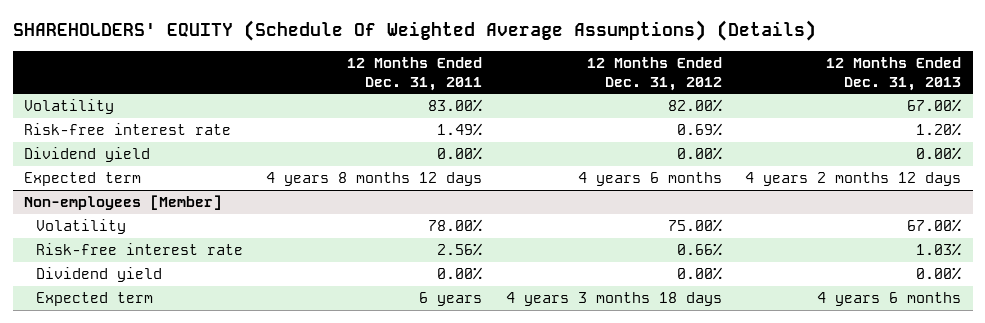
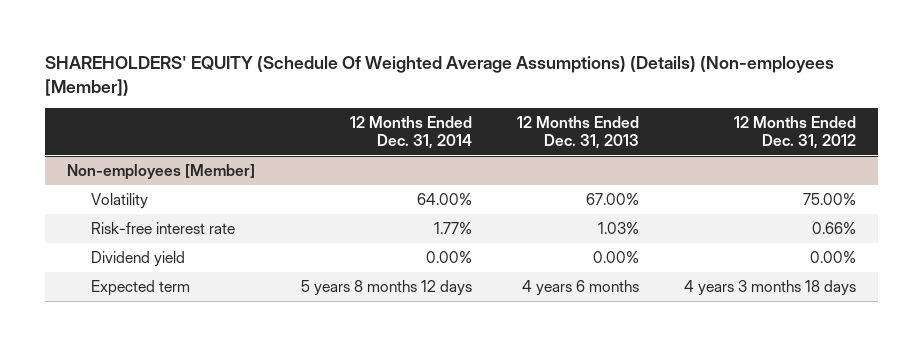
- SHAREHOLDERS' EQUITY (Schedule Of Weighted Average Assumptions) (Details)
+ SHAREHOLDERS' EQUITY (Schedule Of Weighted Average Assumptions) (Details) (Non-employees [Member])
- | 12 Months Ended Dec. 31, 2011 | 12 Months Ended Dec. 31, 2012 | 12 Months Ended Dec. 31, 2013
+ | 12 Months Ended Dec. 31, 2014 | 12 Months Ended Dec. 31, 2013 | 12 Months Ended Dec. 31, 2012
- Volatility | 83.00% | 82.00% | 67.00%
- Risk-free interest rate | 1.49% | 0.69% | 1.20%
- Dividend yield | 0.00% | 0.00% | 0.00%
- Expected term | 4 years 8 months 12 days | 4 years 6 months | 4 years 2 months 12 days

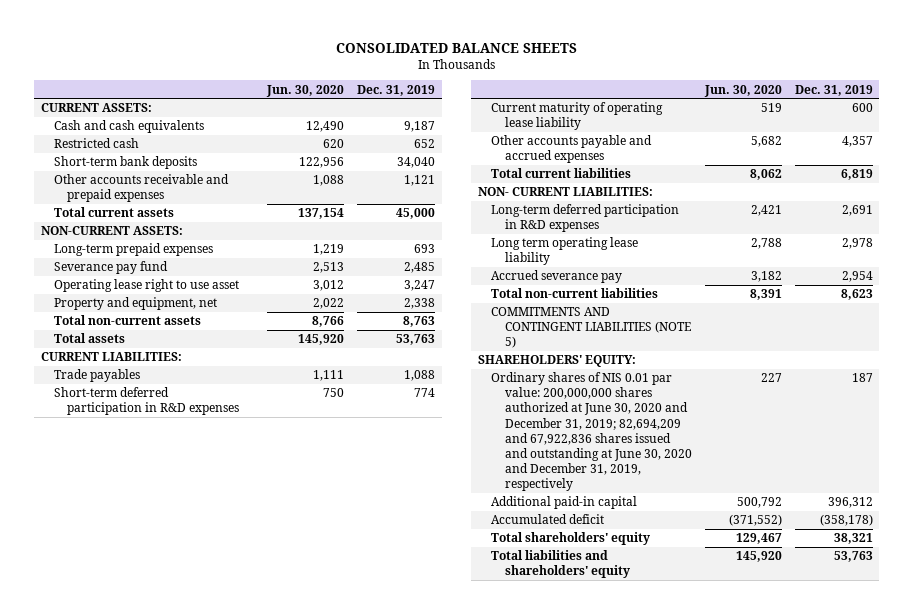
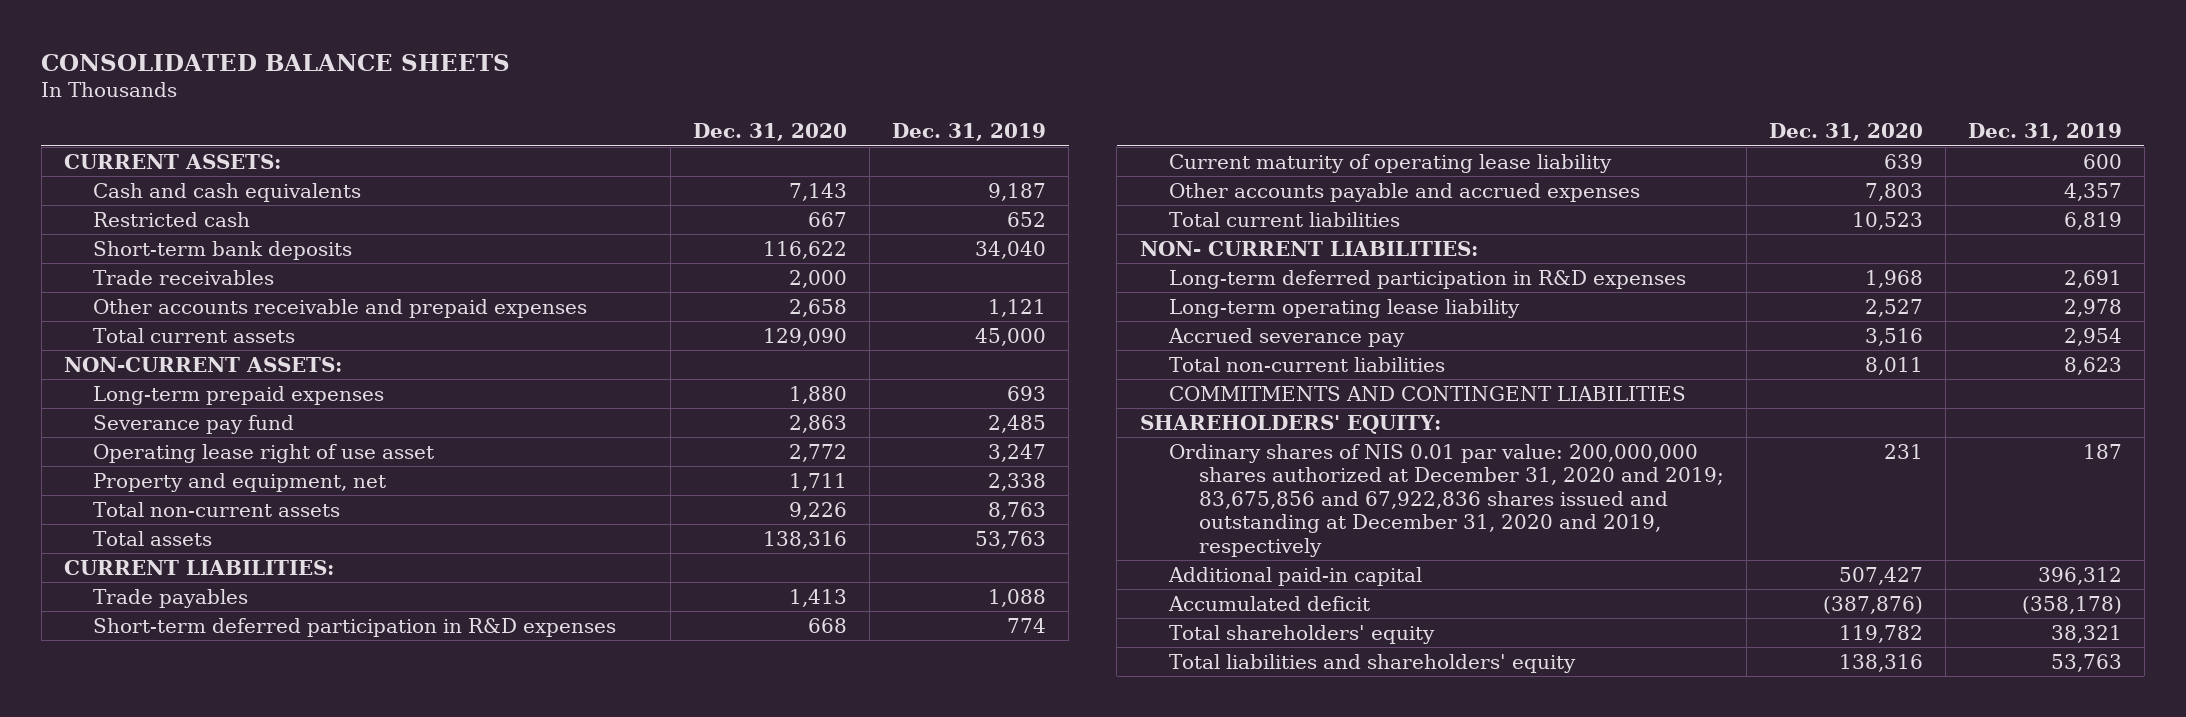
- | Jun. 30, 2020 | Dec. 31, 2019
+ | Dec. 31, 2020 | Dec. 31, 2019
+ Trade receivables | 2,000 |
- Operating lease right to use asset | 3,012 | 3,247
+ Operating lease right of use asset | 2,772 | 3,247
- Long term operating lease liability | 2,788 | 2,978
+ Long-term operating lease liability | 2,527 | 2,978
- COMMITMENTS AND CONTINGENT LIABILITIES (NOTE 5)
+ COMMITMENTS AND CONTINGENT LIABILITIES
- Ordinary shares of NIS 0.01 par value: 200,000,000 shares authorized at June 30, 2020 and December 31, 2019; 82,694,209 and 67,922,836 shares issued and outstanding at June 30, 2020 and December 31, 2019, respectively | 227 | 187
+ Ordinary shares of NIS 0.01 par value: 200,000,000 shares authorized at December 31, 2020 and 2019; 83,675,856 and 67,922,836 shares issued and outstanding at December 31, 2020 and 2019, respectively | 231 | 187

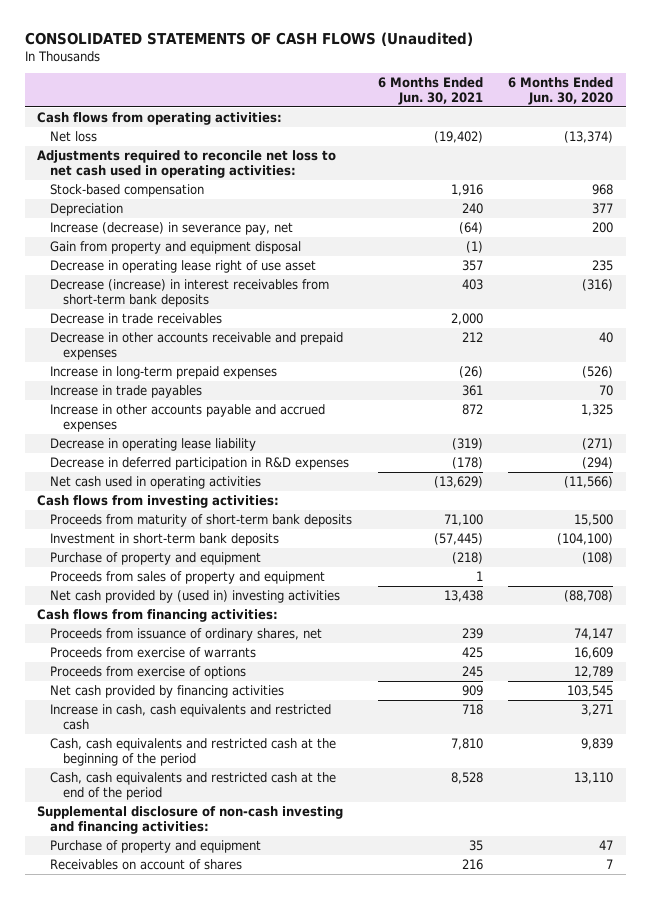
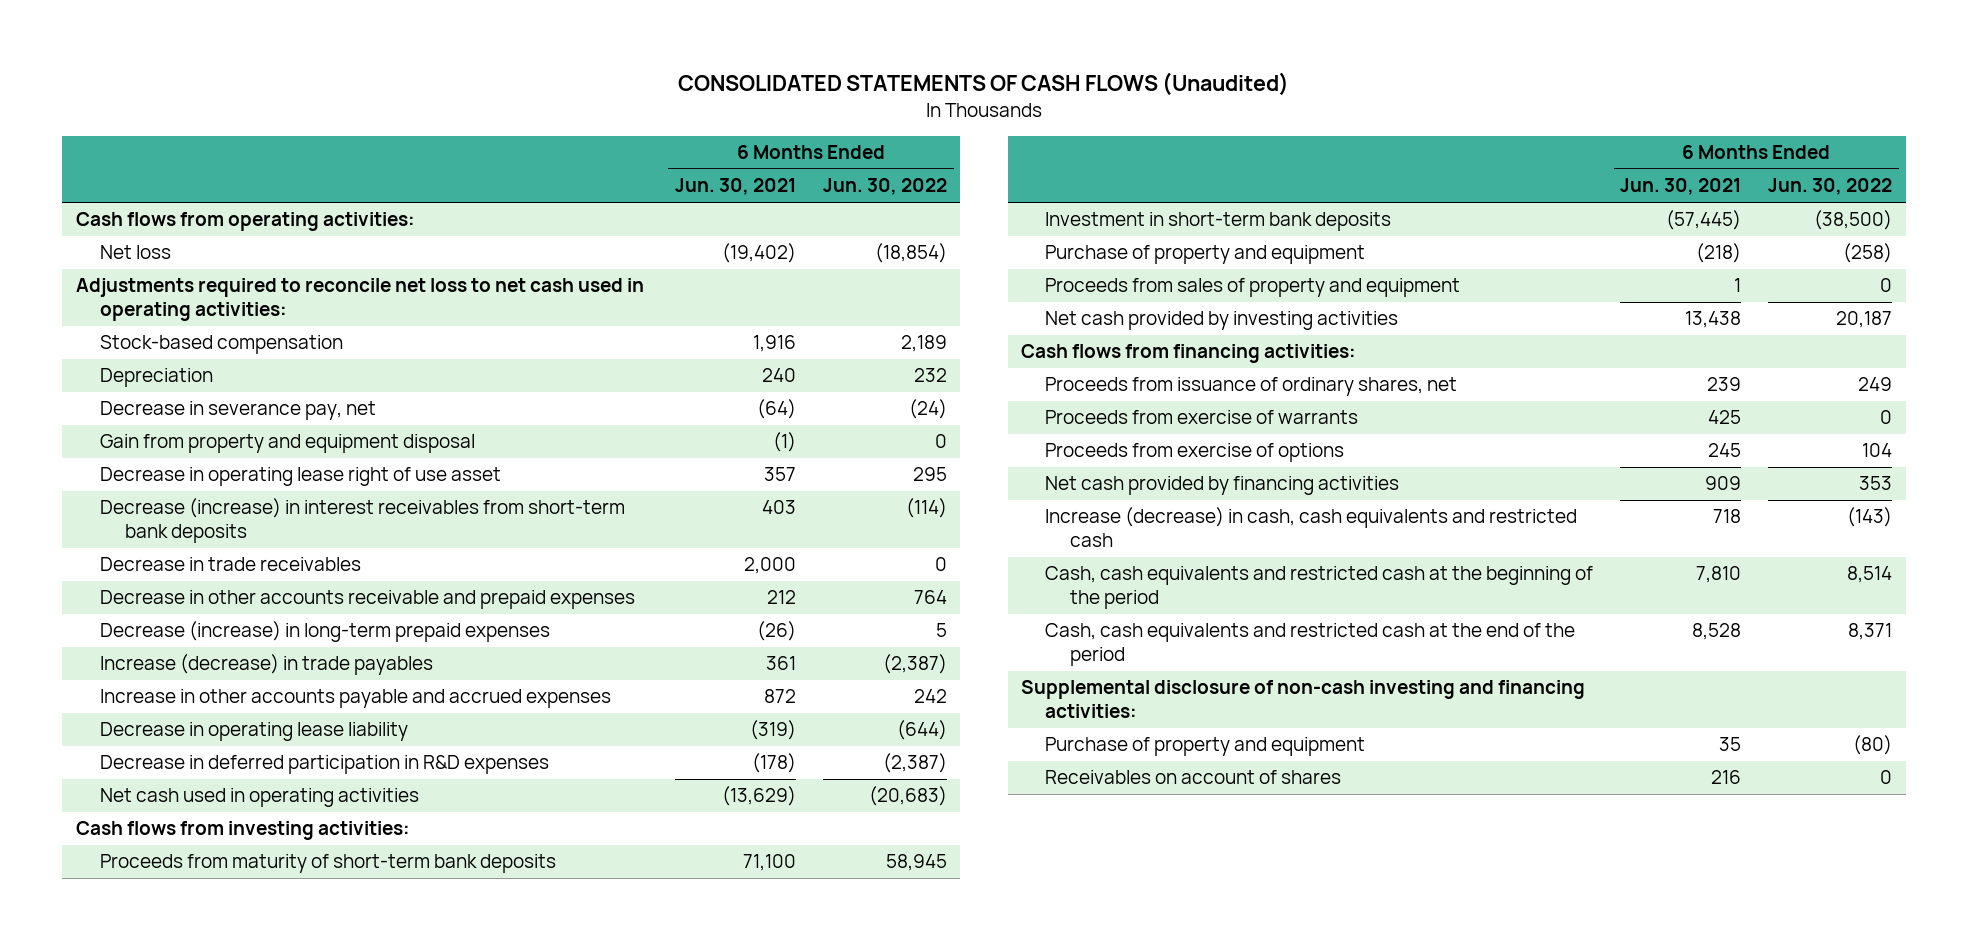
- | 6 Months Ended Jun. 30, 2021 | 6 Months Ended Jun. 30, 2020
+ | 6 Months Ended Jun. 30, 2021 | 6 Months Ended Jun. 30, 2022
- Increase (decrease) in severance pay, net | (64) | 200
+ Decrease in severance pay, net | (64) | (24)
- Increase in long-term prepaid expenses | (26) | (526)
- Increase in trade payables | 361 | 70
+ Decrease (increase) in long-term prepaid expenses | (26) | 5
+ Increase (decrease) in trade payables | 361 | (2,387)
- Net cash provided by (used in) investing activities | 13,438 | (88,708)
+ Net cash provided by investing activities | 13,438 | 20,187
- Increase in cash, cash equivalents and restricted cash | 718 | 3,271
+ Increase (decrease) in cash, cash equivalents and restricted cash | 718 | (143)

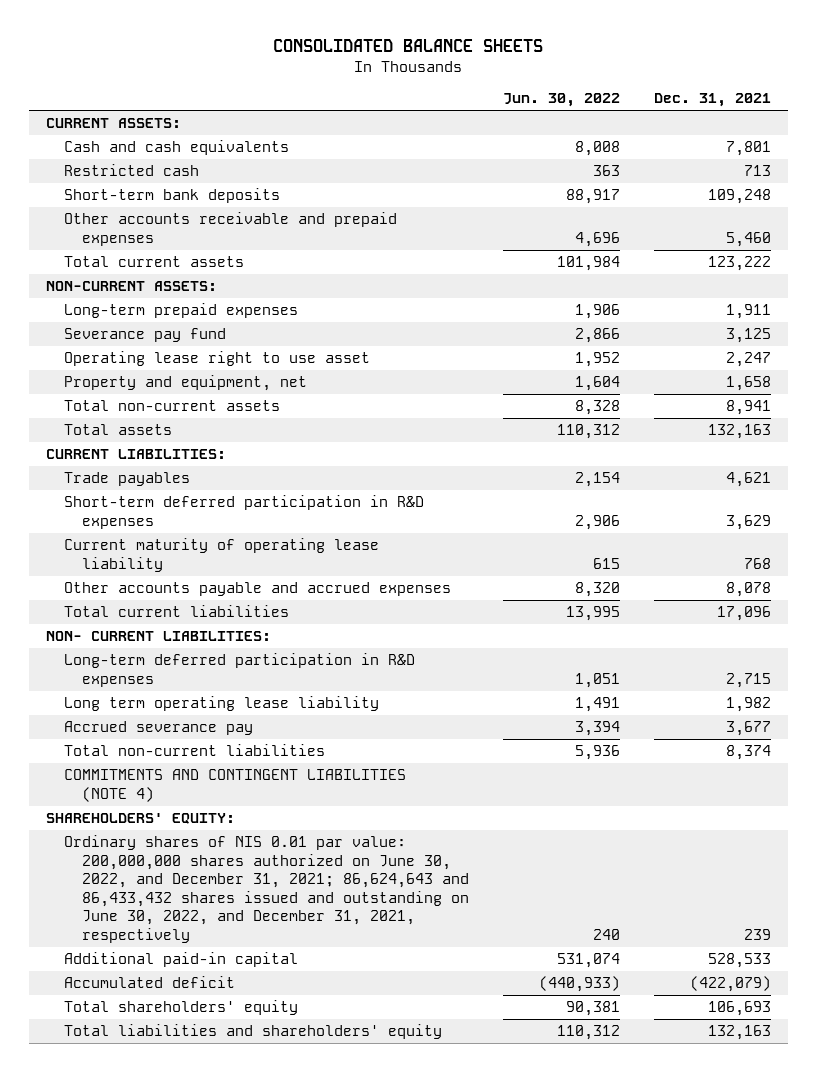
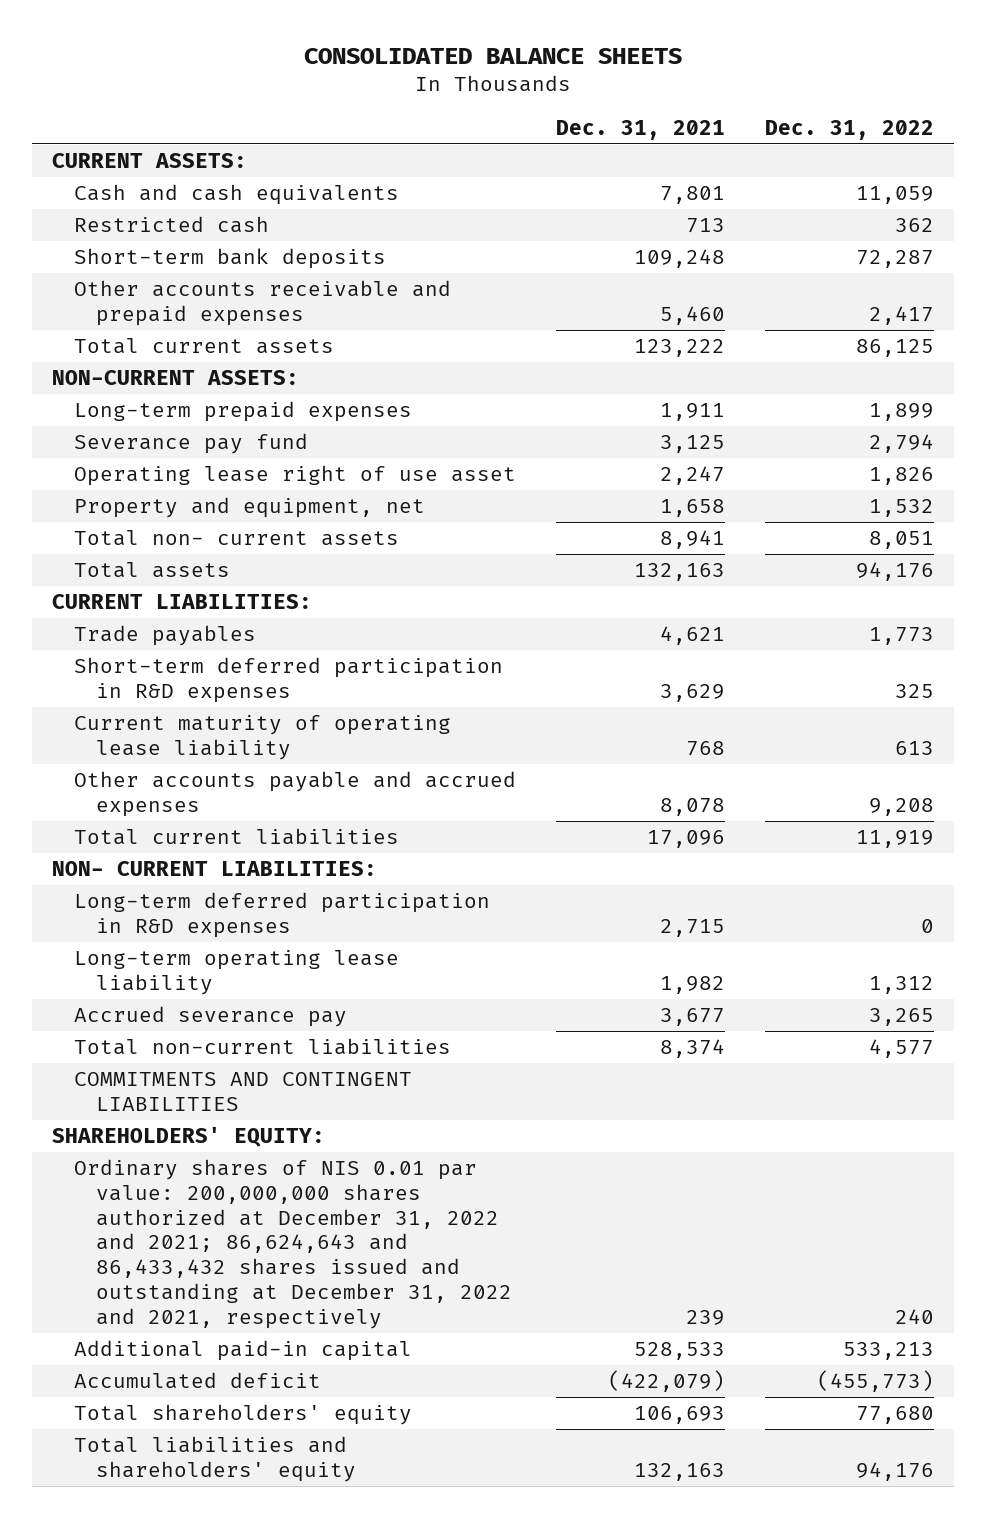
- | Jun. 30, 2022 | Dec. 31, 2021
+ | Dec. 31, 2021 | Dec. 31, 2022
- Operating lease right to use asset | 1,952 | 2,247
+ Operating lease right of use asset | 2,247 | 1,826
- Total non-current assets | 8,328 | 8,941
+ Total non- current assets | 8,941 | 8,051
- Long term operating lease liability | 1,491 | 1,982
+ Long-term operating lease liability | 1,982 | 1,312
- COMMITMENTS AND CONTINGENT LIABILITIES (NOTE 4)
+ COMMITMENTS AND CONTINGENT LIABILITIES
- Ordinary shares of NIS 0.01 par value: 200,000,000 shares authorized on June 30, 2022, and December 31, 2021; 86,624,643 and 86,433,432 shares issued and outstanding on June 30, 2022, and December 31, 2021, respectively | 240 | 239
+ Ordinary shares of NIS 0.01 par value: 200,000,000 shares authorized at December 31, 2022 and 2021; 86,624,643 and 86,433,432 shares issued and outstanding at December 31, 2022 and 2021, respectively | 239 | 240

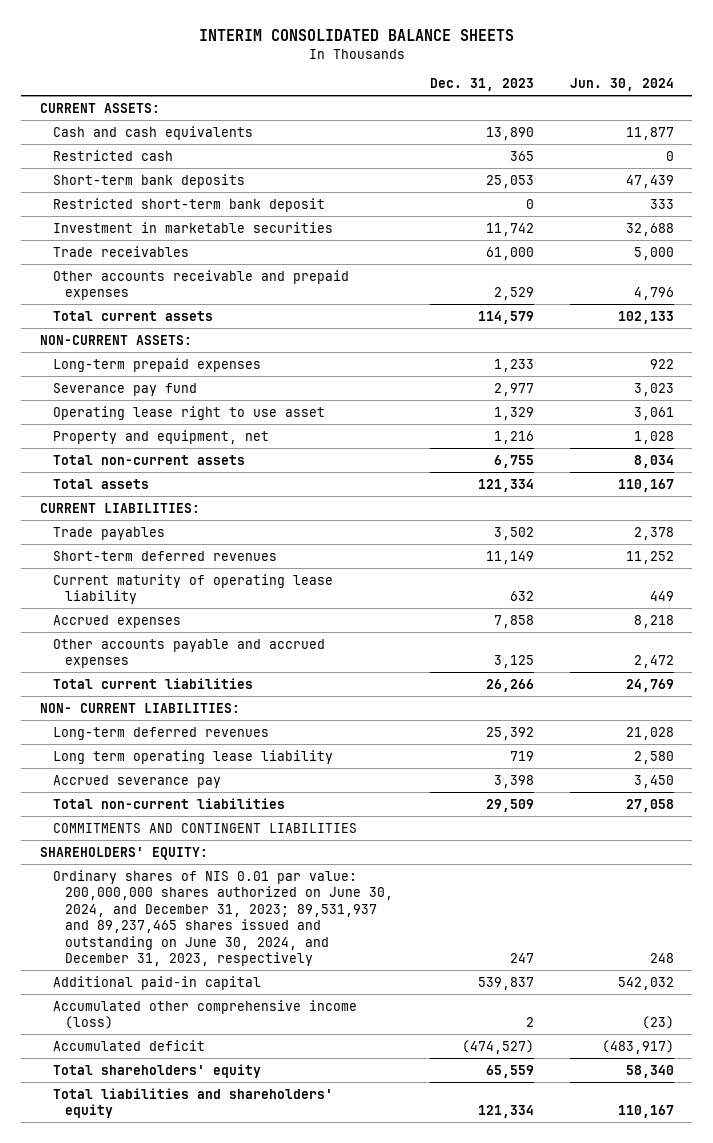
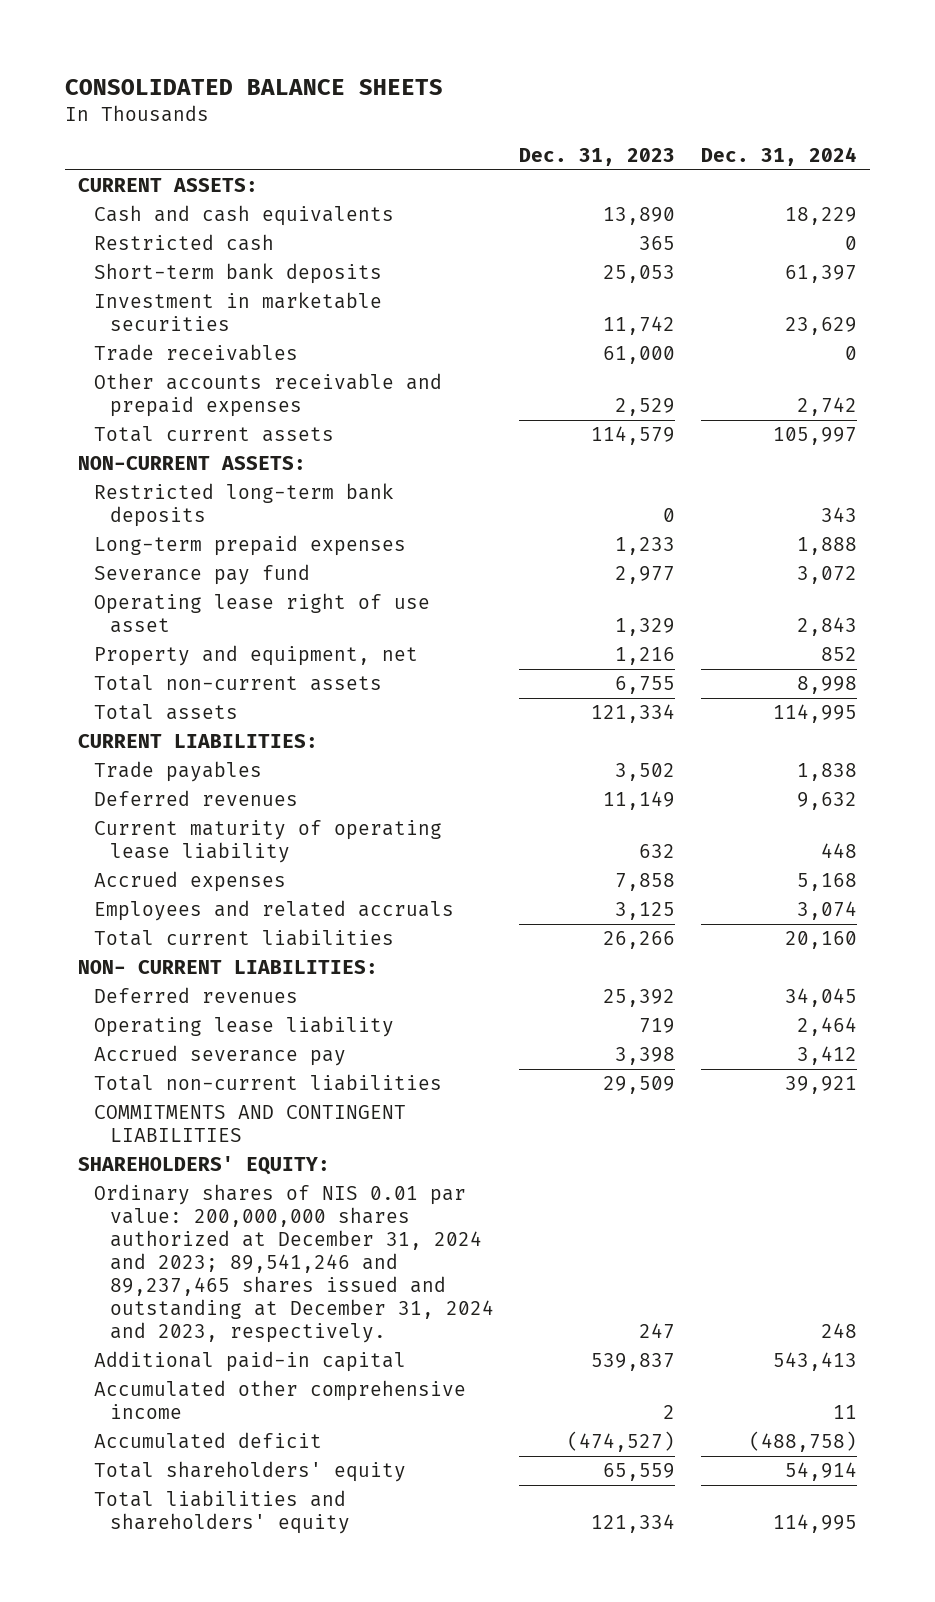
- INTERIM CONSOLIDATED BALANCE SHEETS
+ CONSOLIDATED BALANCE SHEETS
- | Dec. 31, 2023 | Jun. 30, 2024
+ | Dec. 31, 2023 | Dec. 31, 2024
- Restricted short-term bank deposit | 0 | 333
+ Restricted long-term bank deposits | 0 | 343
- Operating lease right to use asset | 1,329 | 3,061
+ Operating lease right of use asset | 1,329 | 2,843
- Short-term deferred revenues | 11,149 | 11,252
+ Deferred revenues | 11,149 | 9,632
- Other accounts payable and accrued expenses | 3,125 | 2,472
+ Employees and related accruals | 3,125 | 3,074
- Long-term deferred revenues | 25,392 | 21,028
- Long term operating lease liability | 719 | 2,580
+ Deferred revenues | 25,392 | 34,045
+ Operating lease liability | 719 | 2,464
- Ordinary shares of NIS 0.01 par value: 200,000,000 shares authorized on June 30, 2024, and December 31, 2023; 89,531,937 and 89,237,465 shares issued and outstanding on June 30, 2024, and December 31, 2023, respectively | 247 | 248
+ Ordinary shares of NIS 0.01 par value: 200,000,000 shares authorized at December 31, 2024 and 2023; 89,541,246 and 89,237,465 shares issued and outstanding at December 31, 2024 and 2023, respectively. | 247 | 248
- Accumulated other comprehensive income (loss) | 2 | (23)
+ Accumulated other comprehensive income | 2 | 11

